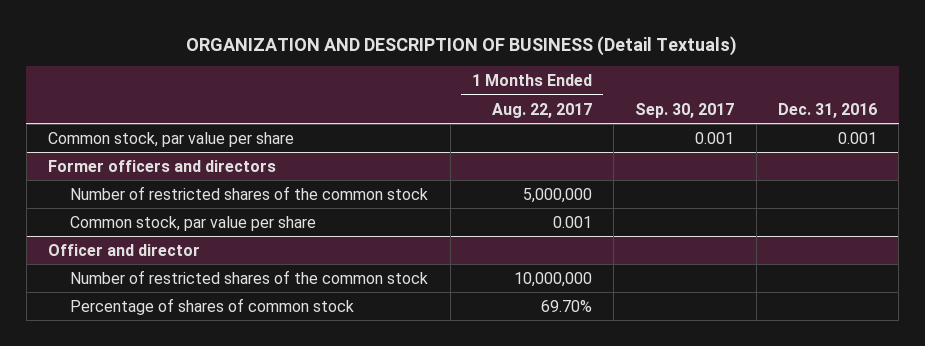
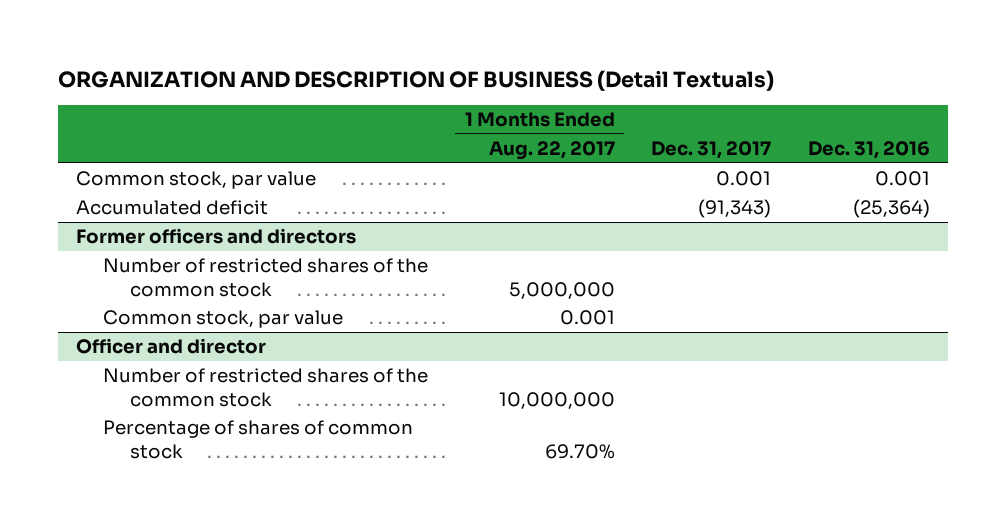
- | 1 Months Ended Aug. 22, 2017 | Sep. 30, 2017 | Dec. 31, 2016
+ | 1 Months Ended Aug. 22, 2017 | Dec. 31, 2017 | Dec. 31, 2016
- Common stock, par value per share | | 0.001 | 0.001
+ Common stock, par value | | 0.001 | 0.001
+ Accumulated deficit | | (91,343) | (25,364)
@ Former officers and directors
- Common stock, par value per share | 0.001 | |
+ Common stock, par value | 0.001 | |

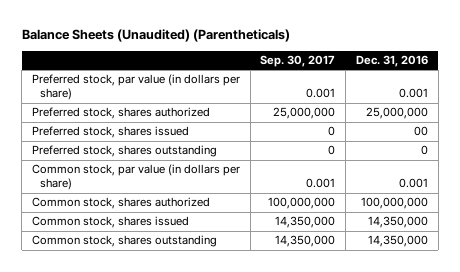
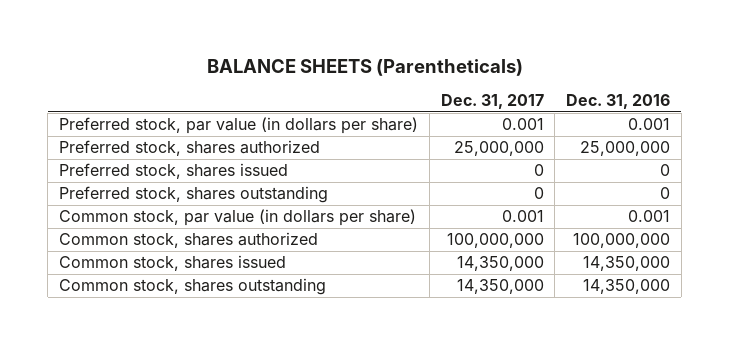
- Balance Sheets (Unaudited) (Parentheticals)
+ BALANCE SHEETS (Parentheticals)
- | Sep. 30, 2017 | Dec. 31, 2016
+ | Dec. 31, 2017 | Dec. 31, 2016
- Preferred stock, shares issued | 0 | 00
+ Preferred stock, shares issued | 0 | 0

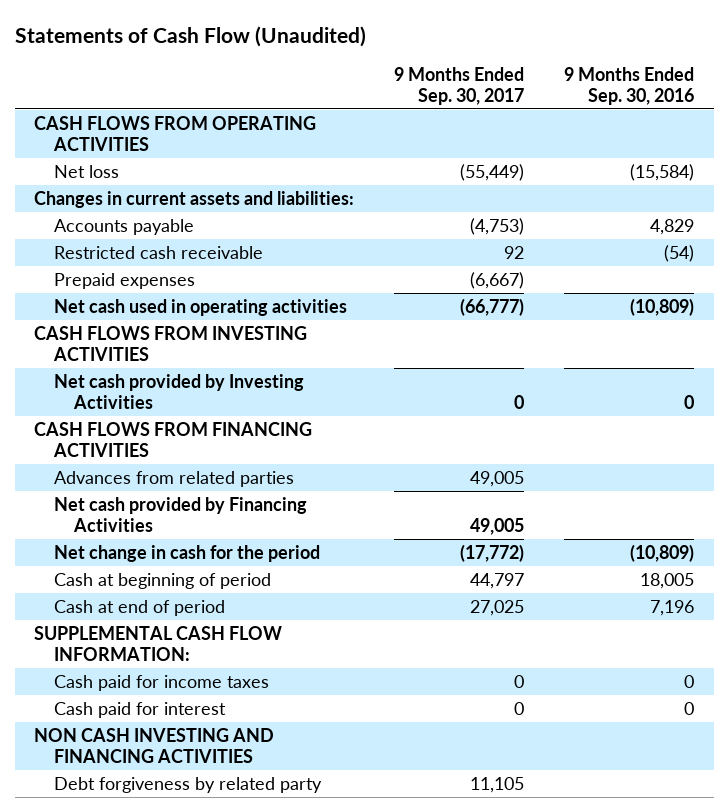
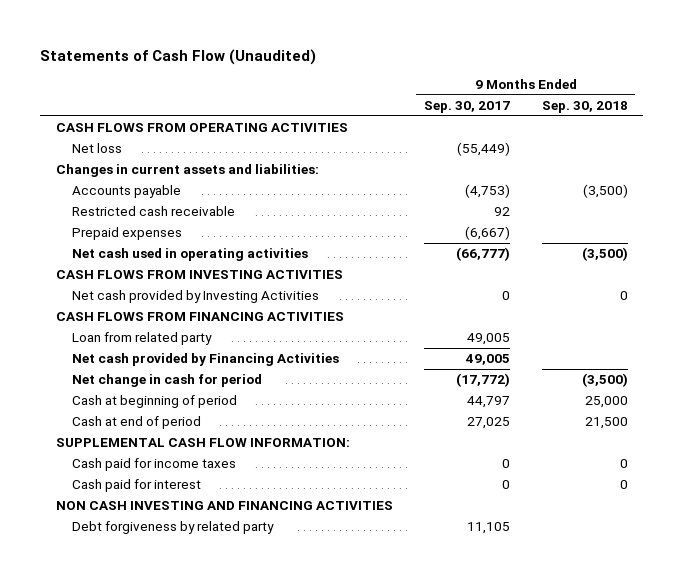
- | 9 Months Ended Sep. 30, 2017 | 9 Months Ended Sep. 30, 2016
+ | 9 Months Ended Sep. 30, 2017 | 9 Months Ended Sep. 30, 2018
- Advances from related parties | 49,005 |
+ Loan from related party | 49,005 |
- Net change in cash for the period | (17,772) | (10,809)
+ Net change in cash for period | (17,772) | (3,500)

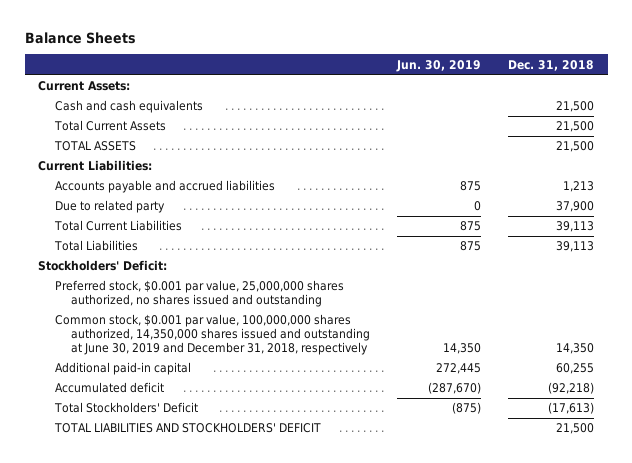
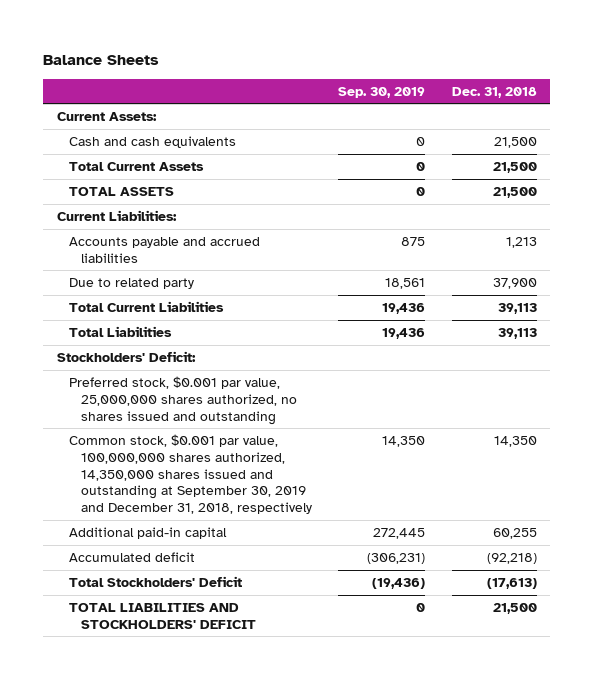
- | Jun. 30, 2019 | Dec. 31, 2018
+ | Sep. 30, 2019 | Dec. 31, 2018
- Common stock, $0.001 par value, 100,000,000 shares authorized, 14,350,000 shares issued and outstanding at June 30, 2019 and December 31, 2018, respectively | 14,350 | 14,350
+ Common stock, $0.001 par value, 100,000,000 shares authorized, 14,350,000 shares issued and outstanding at September 30, 2019 and December 31, 2018, respectively | 14,350 | 14,350

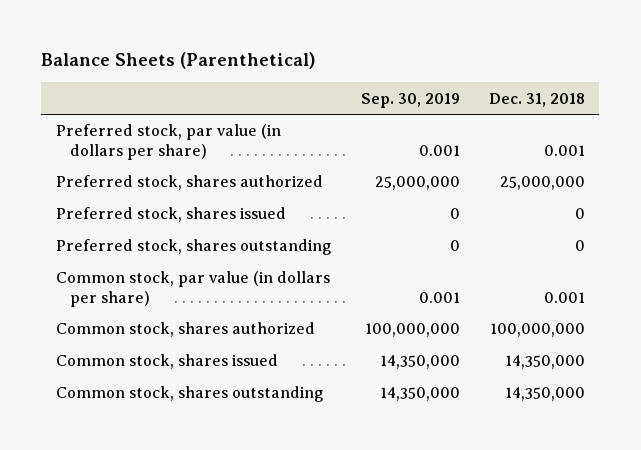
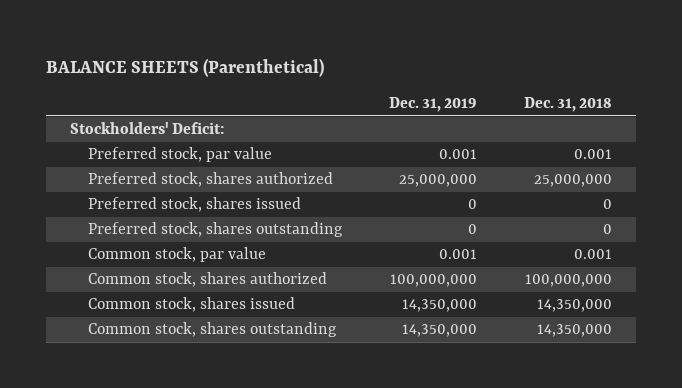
- Balance Sheets (Parenthetical)
+ BALANCE SHEETS (Parenthetical)
- | Sep. 30, 2019 | Dec. 31, 2018
+ | Dec. 31, 2019 | Dec. 31, 2018
- Preferred stock, par value (in dollars per share) | 0.001 | 0.001
+ Stockholders' Deficit:
+ Preferred stock, par value | 0.001 | 0.001
- Common stock, par value (in dollars per share) | 0.001 | 0.001
+ Common stock, par value | 0.001 | 0.001

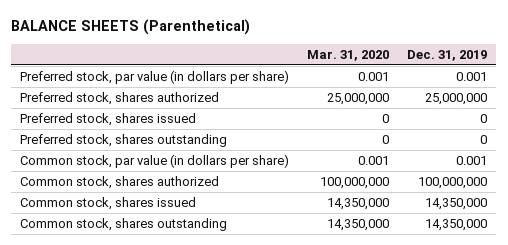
- | Dec. 31, 2019 | Dec. 31, 2018
+ | Mar. 31, 2020 | Dec. 31, 2019
- Stockholders' Deficit:
- Preferred stock, par value | 0.001 | 0.001
+ Preferred stock, par value (in dollars per share) | 0.001 | 0.001
- Common stock, par value | 0.001 | 0.001
+ Common stock, par value (in dollars per share) | 0.001 | 0.001

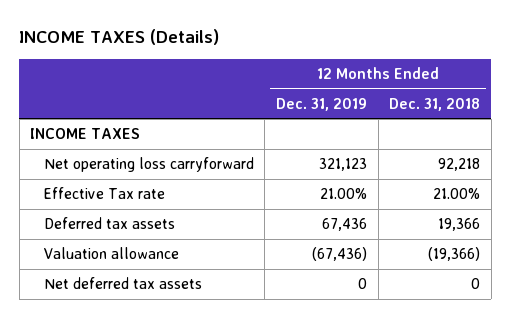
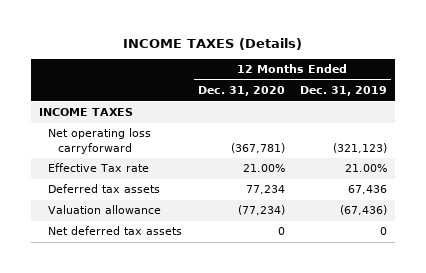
- | 12 Months Ended Dec. 31, 2019 | 12 Months Ended Dec. 31, 2018
+ | 12 Months Ended Dec. 31, 2020 | 12 Months Ended Dec. 31, 2019
- Net operating loss carryforward | 321,123 | 92,218
+ Net operating loss carryforward | (367,781) | (321,123)

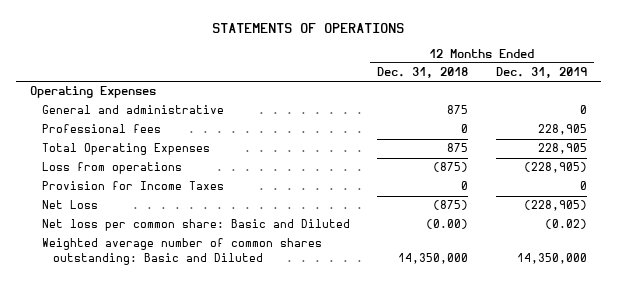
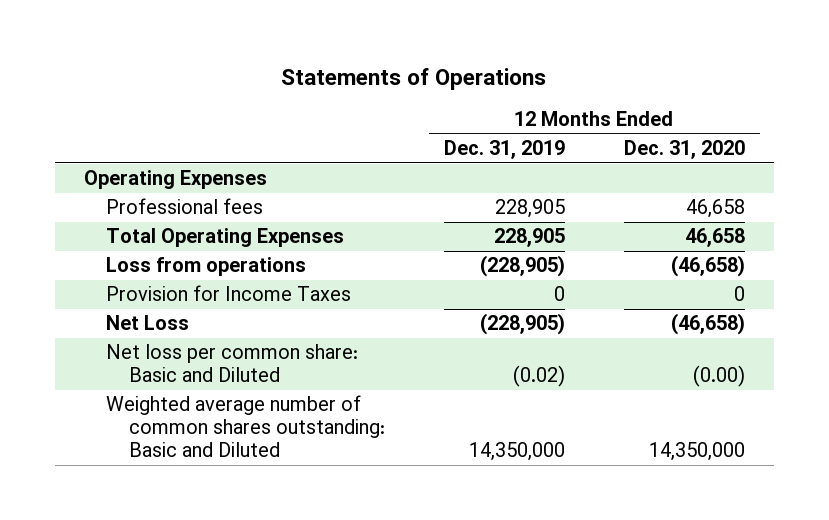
- STATEMENTS OF OPERATIONS
+ Statements of Operations
- | 12 Months Ended Dec. 31, 2018 | 12 Months Ended Dec. 31, 2019
+ | 12 Months Ended Dec. 31, 2019 | 12 Months Ended Dec. 31, 2020
- General and administrative | 875 | 0

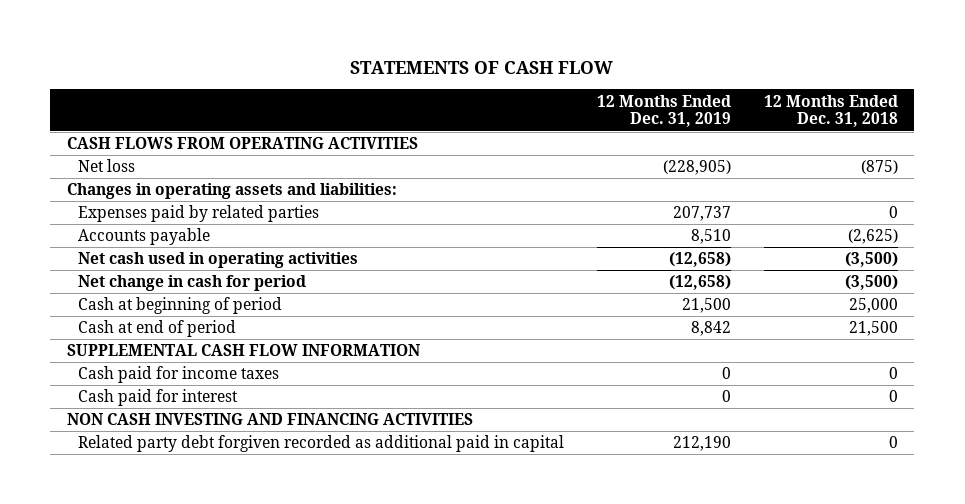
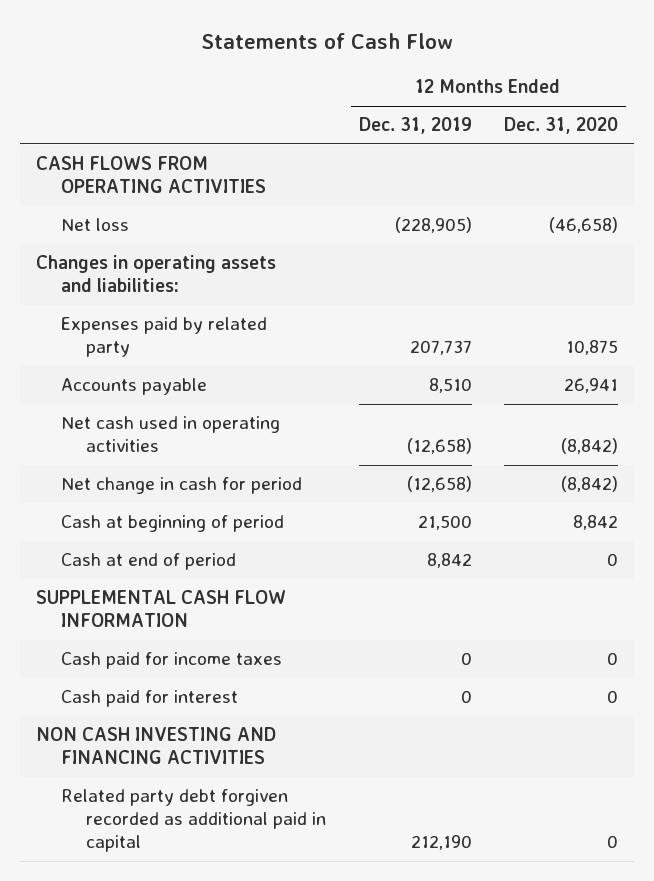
- STATEMENTS OF CASH FLOW
+ Statements of Cash Flow
- | 12 Months Ended Dec. 31, 2019 | 12 Months Ended Dec. 31, 2018
+ | 12 Months Ended Dec. 31, 2019 | 12 Months Ended Dec. 31, 2020
- Expenses paid by related parties | 207,737 | 0
+ Expenses paid by related party | 207,737 | 10,875

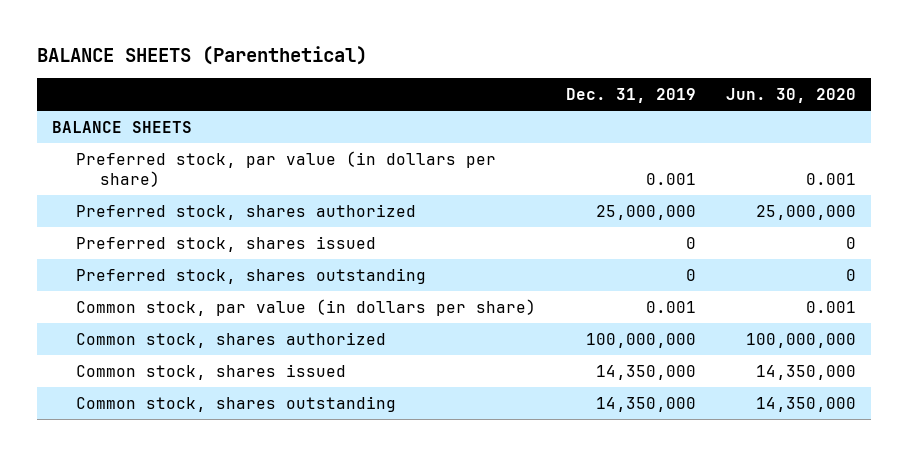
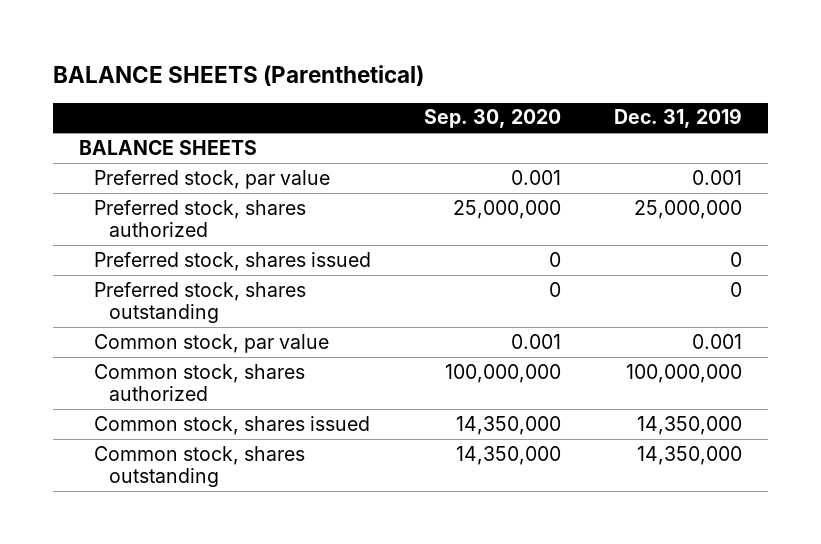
- | Dec. 31, 2019 | Jun. 30, 2020
+ | Sep. 30, 2020 | Dec. 31, 2019
- Preferred stock, par value (in dollars per share) | 0.001 | 0.001
+ Preferred stock, par value | 0.001 | 0.001
- Common stock, par value (in dollars per share) | 0.001 | 0.001
+ Common stock, par value | 0.001 | 0.001

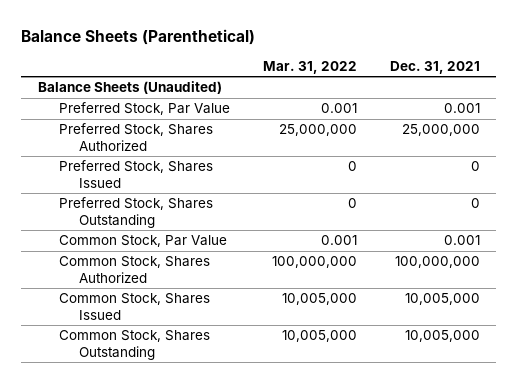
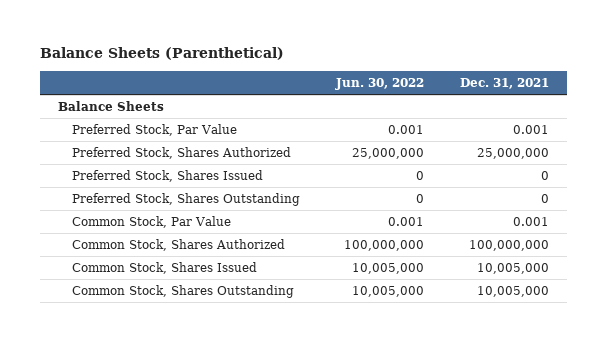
- | Mar. 31, 2022 | Dec. 31, 2021
+ | Jun. 30, 2022 | Dec. 31, 2021
- Balance Sheets (Unaudited)
+ Balance Sheets

